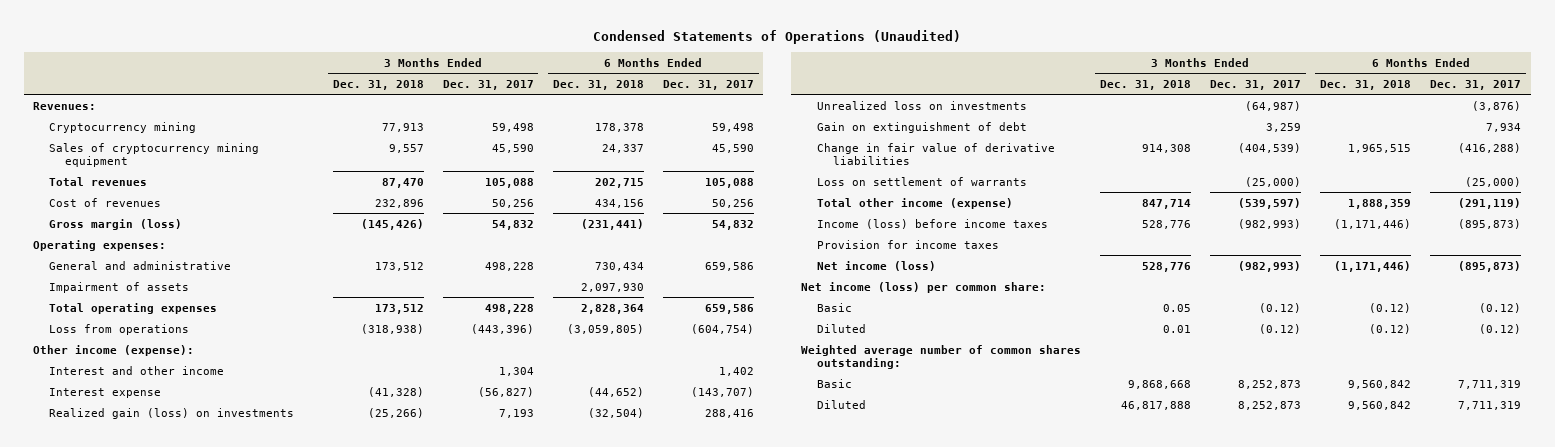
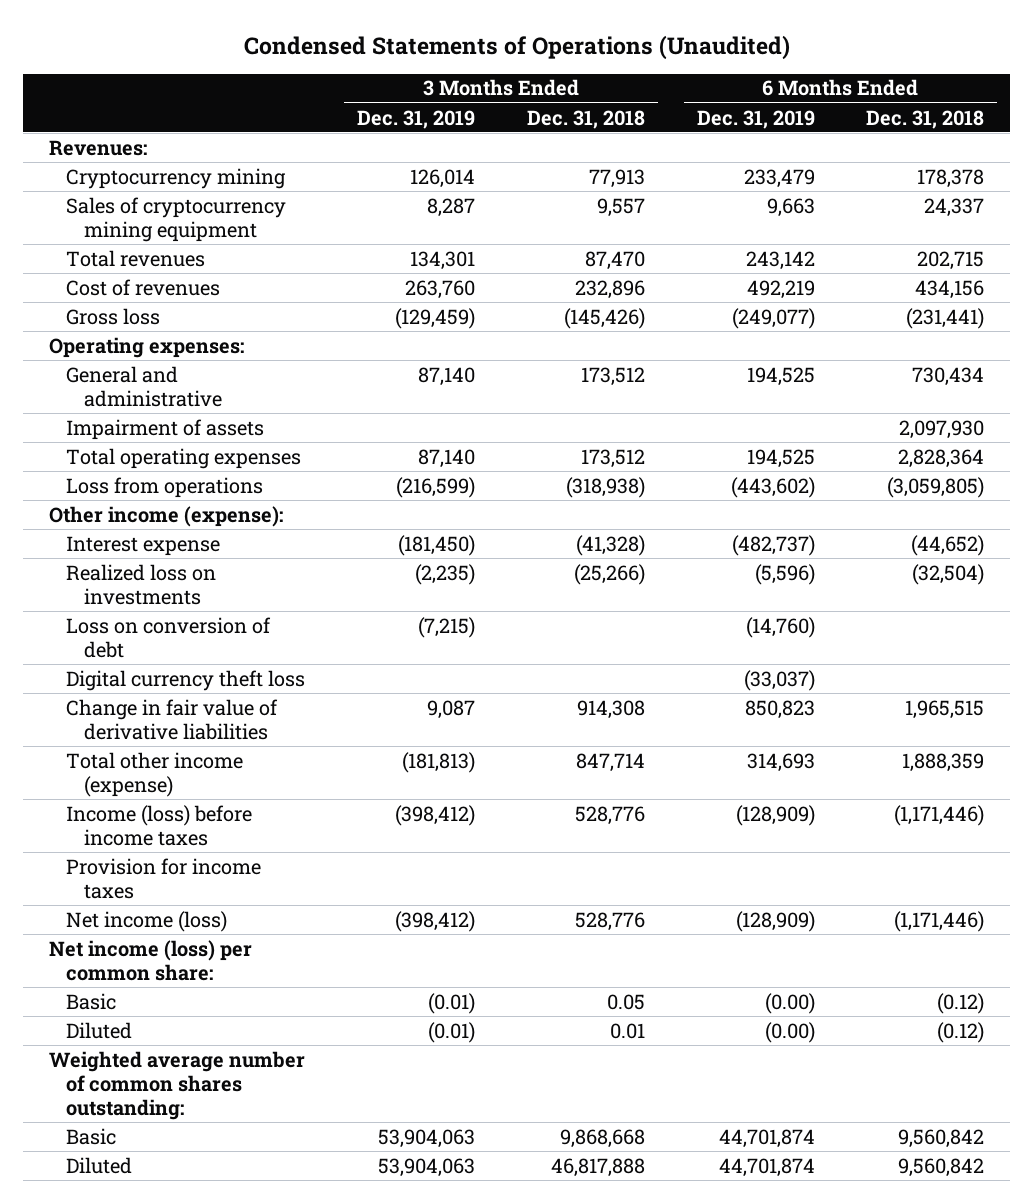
- | 3 Months Ended Dec. 31, 2018 | 3 Months Ended Dec. 31, 2017 | 6 Months Ended Dec. 31, 2018 | 6 Months Ended Dec. 31, 2017
+ | 3 Months Ended Dec. 31, 2019 | 3 Months Ended Dec. 31, 2018 | 6 Months Ended Dec. 31, 2019 | 6 Months Ended Dec. 31, 2018
- Gross margin (loss) | (145,426) | 54,832 | (231,441) | 54,832
+ Gross loss | (129,459) | (145,426) | (249,077) | (231,441)
- Interest and other income | | 1,304 | | 1,402
- Realized gain (loss) on investments | (25,266) | 7,193 | (32,504) | 288,416
- Unrealized loss on investments | | (64,987) | | (3,876)
- Gain on extinguishment of debt | | 3,259 | | 7,934
+ Realized loss on investments | (2,235) | (25,266) | (5,596) | (32,504)
+ Loss on conversion of debt | (7,215) | | (14,760) |
+ Digital currency theft loss | | | (33,037) |
- Loss on settlement of warrants | | (25,000) | | (25,000)

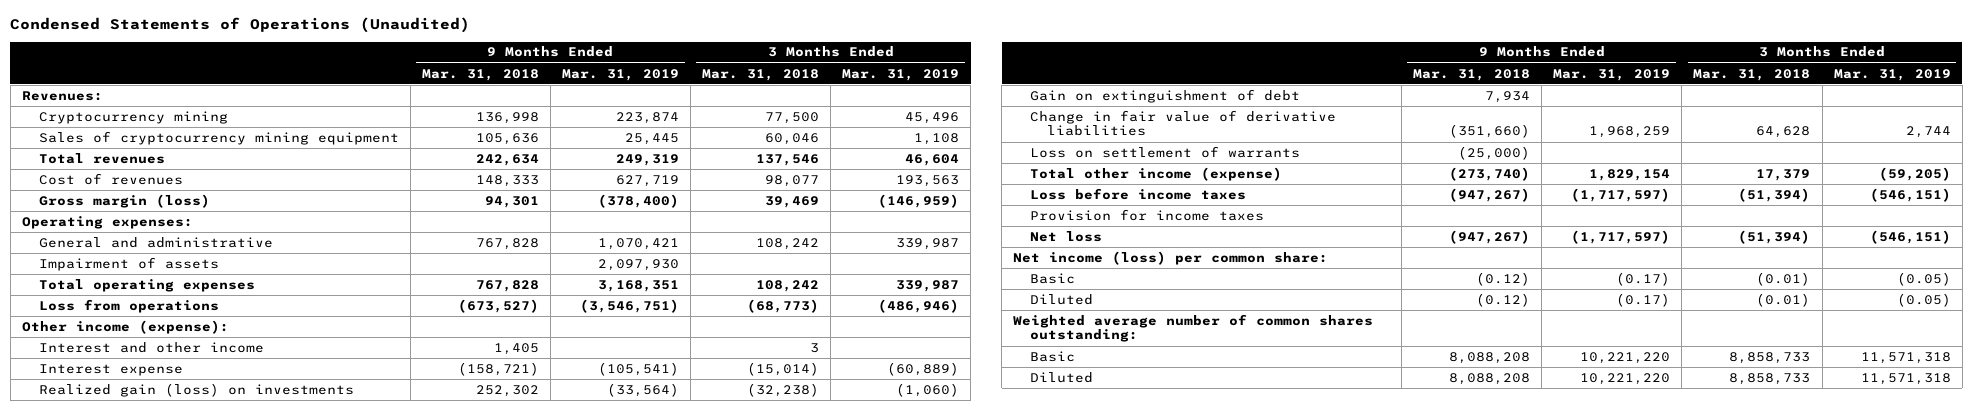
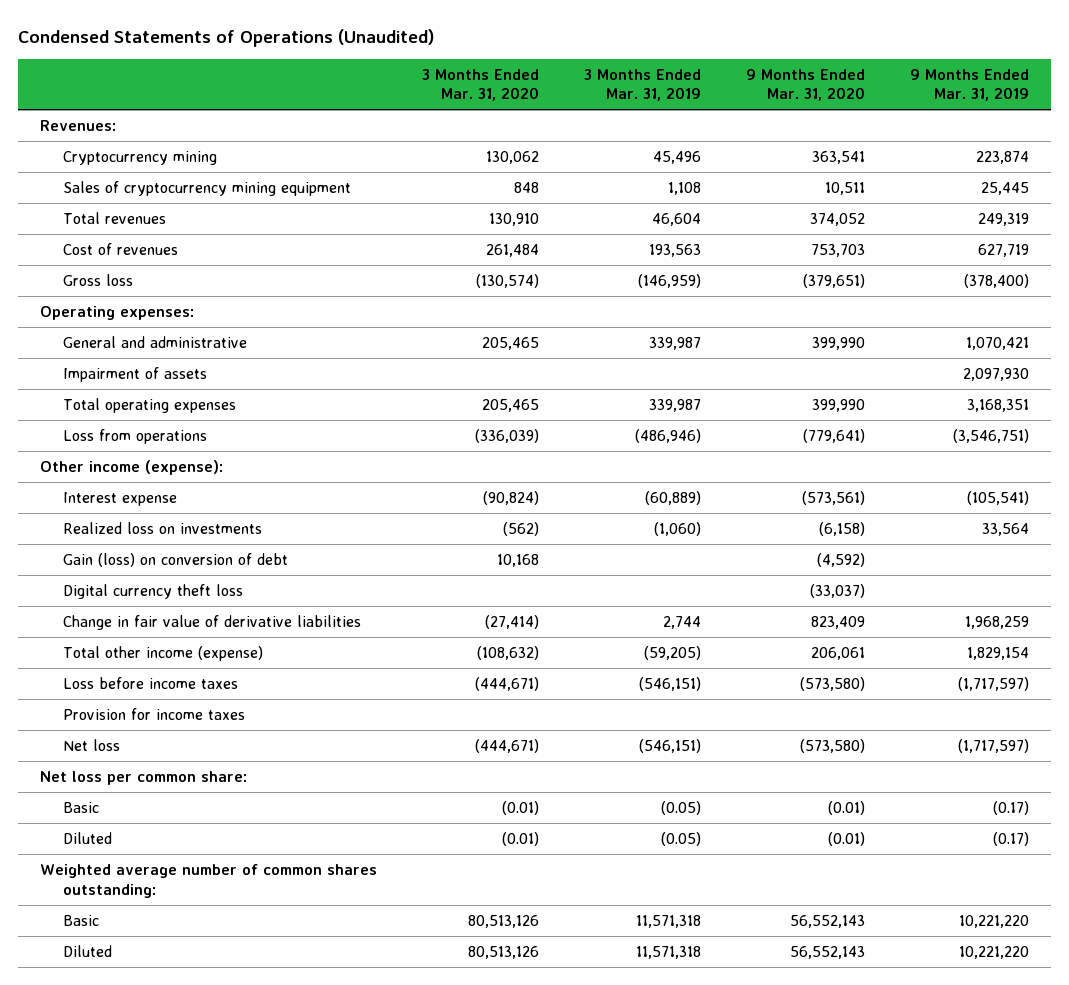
- | 9 Months Ended Mar. 31, 2018 | 9 Months Ended Mar. 31, 2019 | 3 Months Ended Mar. 31, 2018 | 3 Months Ended Mar. 31, 2019
+ | 3 Months Ended Mar. 31, 2020 | 3 Months Ended Mar. 31, 2019 | 9 Months Ended Mar. 31, 2020 | 9 Months Ended Mar. 31, 2019
- Gross margin (loss) | 94,301 | (378,400) | 39,469 | (146,959)
+ Gross loss | (130,574) | (146,959) | (379,651) | (378,400)
- Interest and other income | 1,405 | | 3 |
- Realized gain (loss) on investments | 252,302 | (33,564) | (32,238) | (1,060)
- Gain on extinguishment of debt | 7,934 | | |
+ Realized loss on investments | (562) | (1,060) | (6,158) | 33,564
+ Gain (loss) on conversion of debt | 10,168 | | (4,592) |
+ Digital currency theft loss | | | (33,037) |
- Loss on settlement of warrants | (25,000) | | |
- Net income (loss) per common share:
+ Net loss per common share:

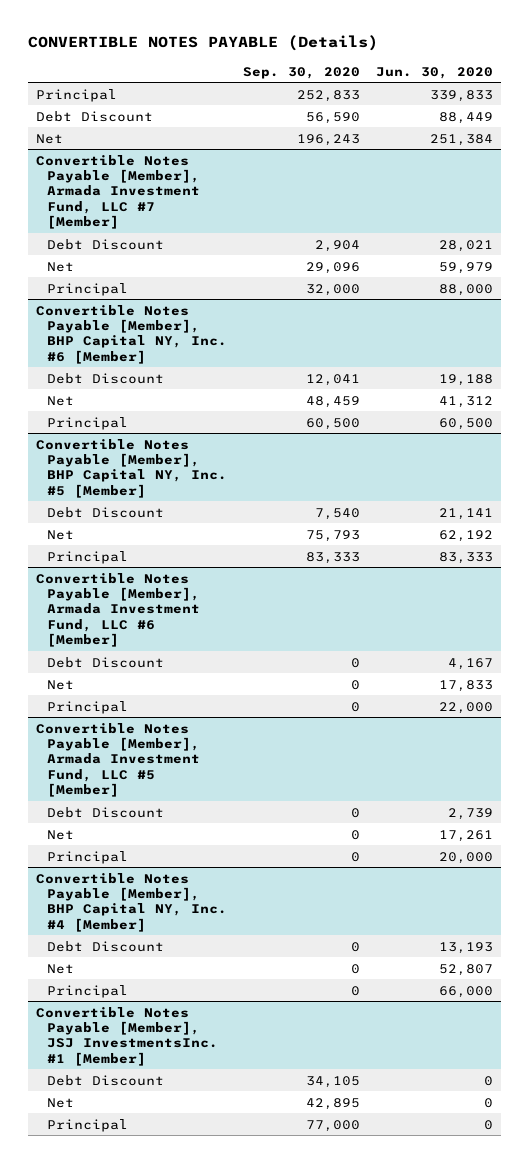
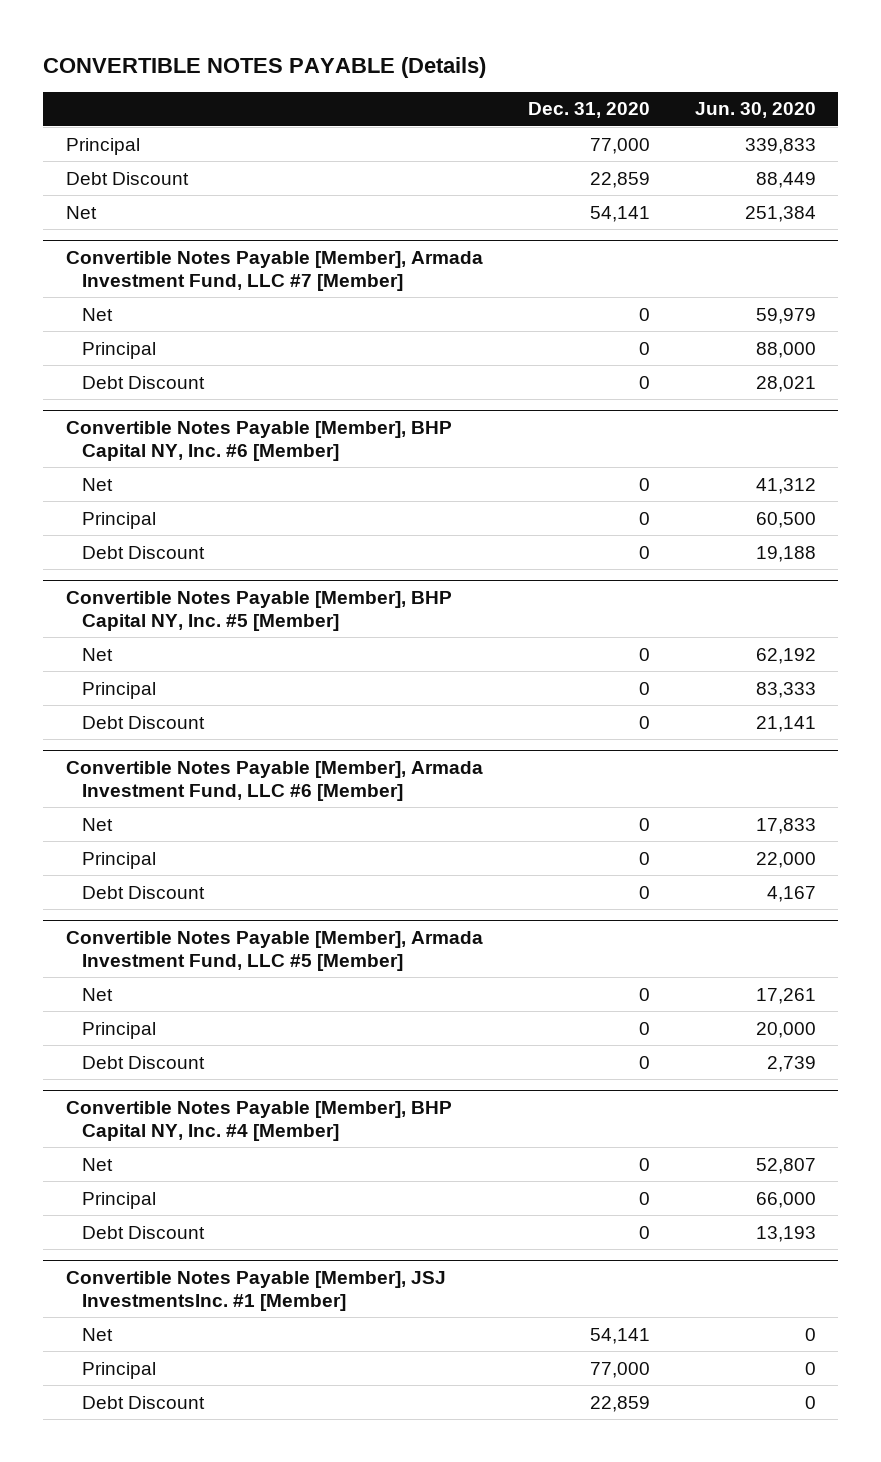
- | Sep. 30, 2020 | Jun. 30, 2020
+ | Dec. 31, 2020 | Jun. 30, 2020
@ Convertible Notes Payable [Member], Armada Investment Fund, LLC #7 [Member]
moved down: Debt Discount | 0 | 28,021
@ Convertible Notes Payable [Member], BHP Capital NY, Inc. #6 [Member]
moved down: Debt Discount | 0 | 19,188
@ Convertible Notes Payable [Member], BHP Capital NY, Inc. #5 [Member]
moved down: Debt Discount | 0 | 21,141
@ Convertible Notes Payable [Member], Armada Investment Fund, LLC #6 [Member]
moved down: Debt Discount | 0 | 4,167
@ Convertible Notes Payable [Member], Armada Investment Fund, LLC #5 [Member]
moved down: Debt Discount | 0 | 2,739
@ Convertible Notes Payable [Member], BHP Capital NY, Inc. #4 [Member]
moved down: Debt Discount | 0 | 13,193
@ Convertible Notes Payable [Member], JSJ InvestmentsInc. #1 [Member]
moved down: Debt Discount | 22,859 | 0

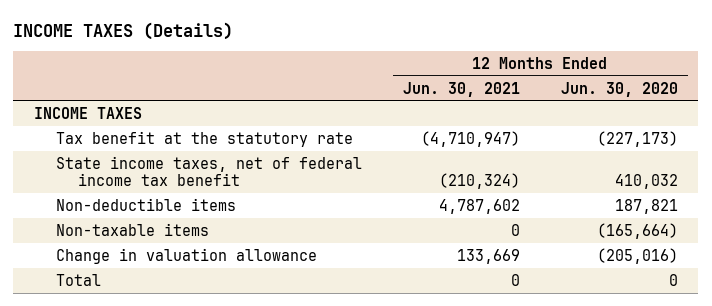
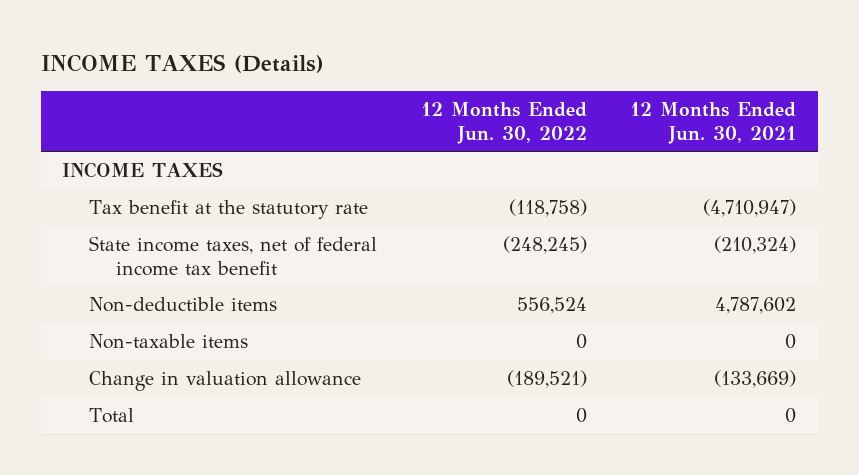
- | 12 Months Ended Jun. 30, 2021 | 12 Months Ended Jun. 30, 2020
+ | 12 Months Ended Jun. 30, 2022 | 12 Months Ended Jun. 30, 2021
- Change in valuation allowance | 133,669 | (205,016)
+ Change in valuation allowance | (189,521) | (133,669)

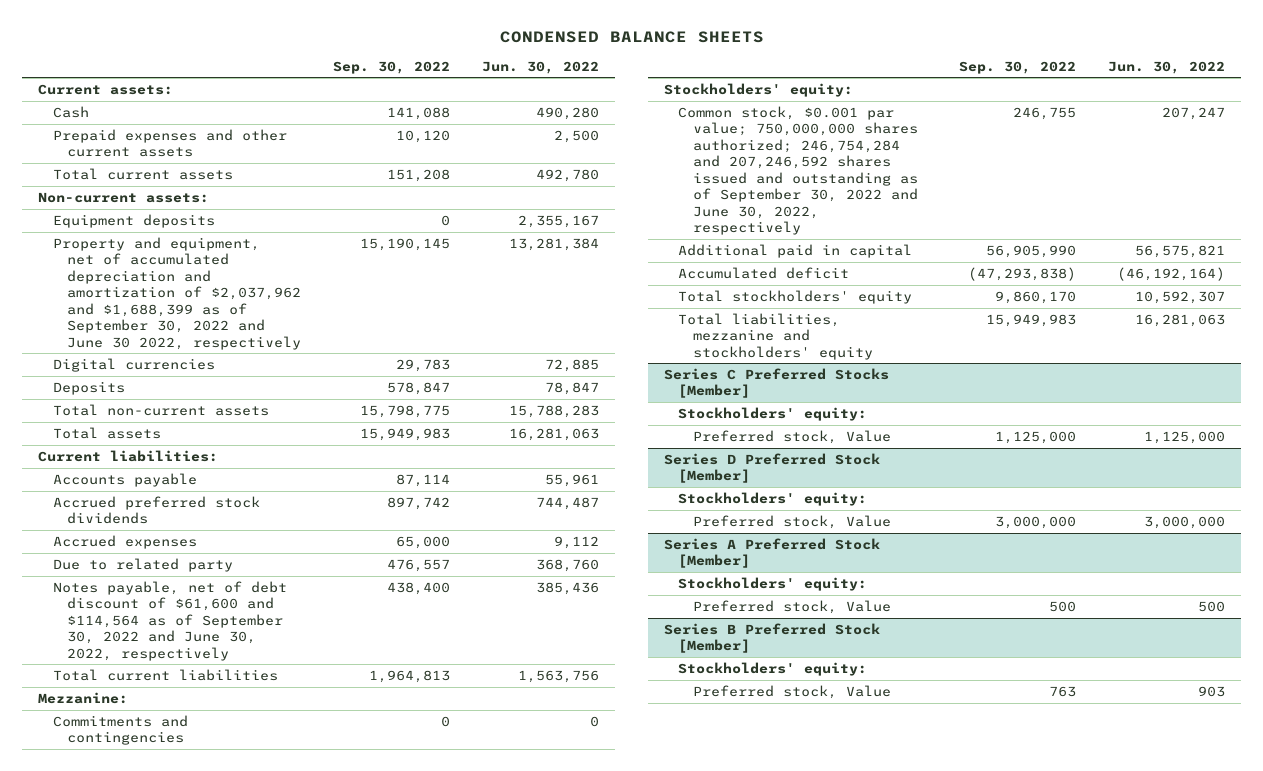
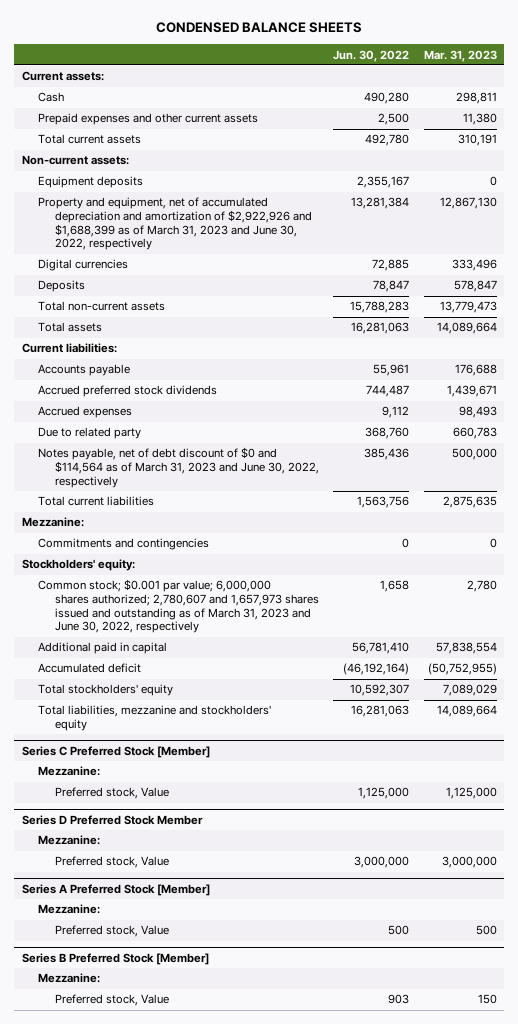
- | Sep. 30, 2022 | Jun. 30, 2022
+ | Jun. 30, 2022 | Mar. 31, 2023
- Property and equipment, net of accumulated depreciation and amortization of $2,037,962 and $1,688,399 as of September 30, 2022 and June 30 2022, respectively | 15,190,145 | 13,281,384
+ Property and equipment, net of accumulated depreciation and amortization of $2,922,926 and $1,688,399 as of March 31, 2023 and June 30, 2022, respectively | 13,281,384 | 12,867,130
- Notes payable, net of debt discount of $61,600 and $114,564 as of September 30, 2022 and June 30, 2022, respectively | 438,400 | 385,436
+ Notes payable, net of debt discount of $0 and $114,564 as of March 31, 2023 and June 30, 2022, respectively | 385,436 | 500,000
- Common stock, $0.001 par value; 750,000,000 shares authorized; 246,754,284 and 207,246,592 shares issued and outstanding as of September 30, 2022 and June 30, 2022, respectively | 246,755 | 207,247
- Additional paid in capital | 56,905,990 | 56,575,821
+ Common stock; $0.001 par value; 6,000,000 shares authorized; 2,780,607 and 1,657,973 shares issued and outstanding as of March 31, 2023 and June 30, 2022, respectively | 1,658 | 2,780
+ Additional paid in capital | 56,781,410 | 57,838,554
- Series C Preferred Stocks [Member]
- Stockholders' equity:
+ Series C Preferred Stock [Member]
+ Mezzanine:
- Series D Preferred Stock [Member]
- Stockholders' equity:
+ Series D Preferred Stock Member
+ Mezzanine:
@ Series A Preferred Stock [Member]
- Stockholders' equity:
+ Mezzanine:
@ Series B Preferred Stock [Member]
- Stockholders' equity:
+ Mezzanine:

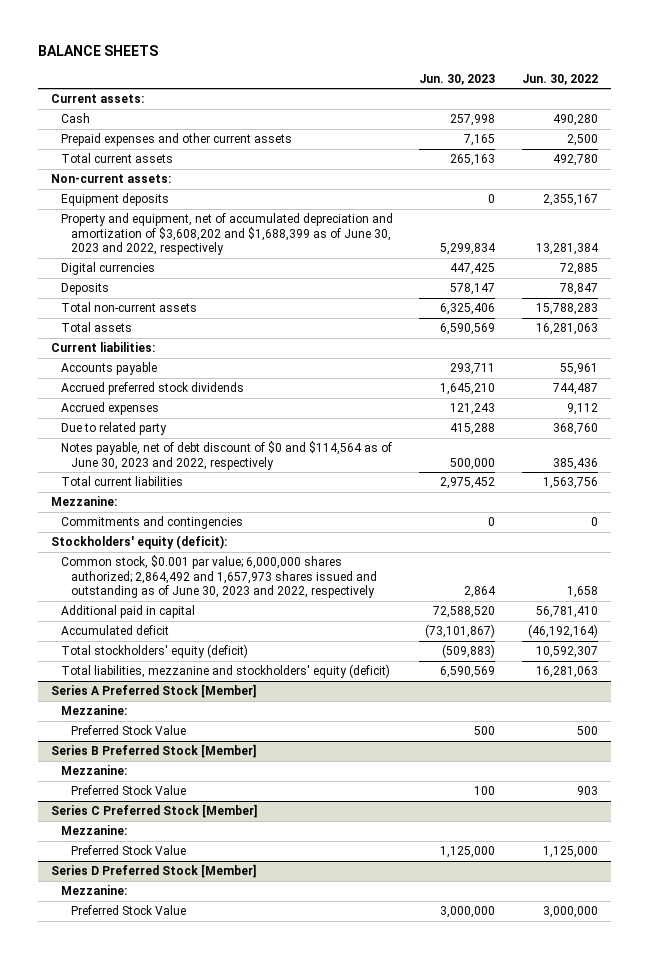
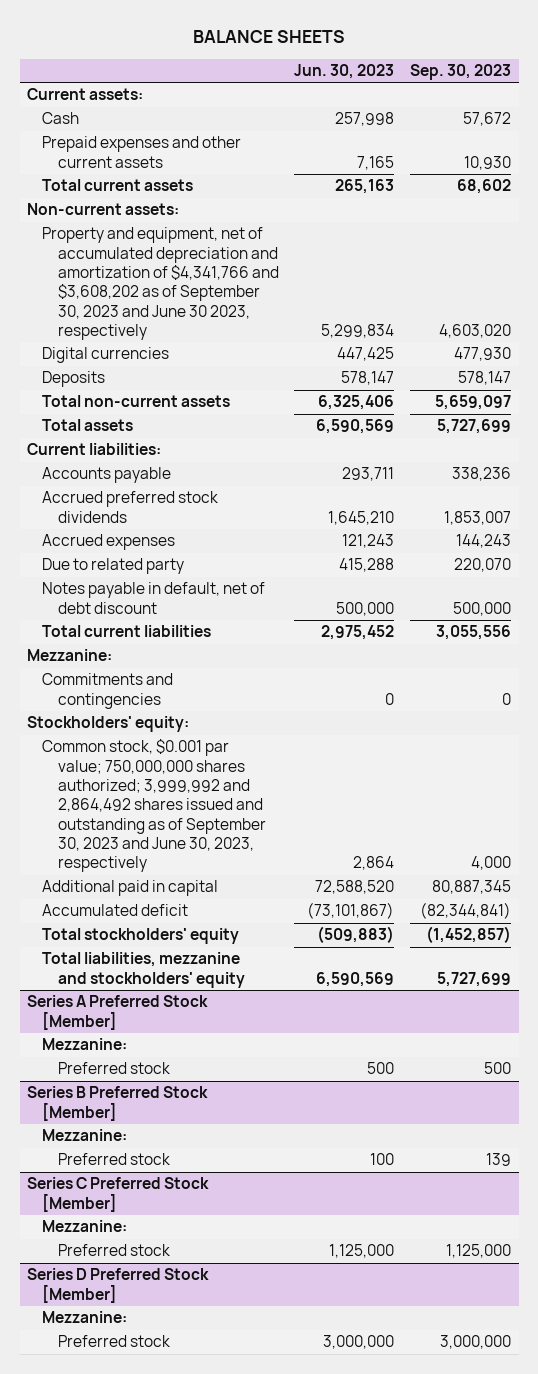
- | Jun. 30, 2023 | Jun. 30, 2022
+ | Jun. 30, 2023 | Sep. 30, 2023
- Equipment deposits | 0 | 2,355,167
- Property and equipment, net of accumulated depreciation and amortization of $3,608,202 and $1,688,399 as of June 30, 2023 and 2022, respectively | 5,299,834 | 13,281,384
+ Property and equipment, net of accumulated depreciation and amortization of $4,341,766 and $3,608,202 as of September 30, 2023 and June 30 2023, respectively | 5,299,834 | 4,603,020
- Notes payable, net of debt discount of $0 and $114,564 as of June 30, 2023 and 2022, respectively | 500,000 | 385,436
+ Notes payable in default, net of debt discount | 500,000 | 500,000
- Stockholders' equity (deficit):
- Common stock, $0.001 par value; 6,000,000 shares authorized; 2,864,492 and 1,657,973 shares issued and outstanding as of June 30, 2023 and 2022, respectively | 2,864 | 1,658
+ Stockholders' equity:
+ Common stock, $0.001 par value; 750,000,000 shares authorized; 3,999,992 and 2,864,492 shares issued and outstanding as of September 30, 2023 and June 30, 2023, respectively | 2,864 | 4,000
- Total stockholders' equity (deficit) | (509,883) | 10,592,307
- Total liabilities, mezzanine and stockholders' equity (deficit) | 6,590,569 | 16,281,063
+ Total stockholders' equity | (509,883) | (1,452,857)
+ Total liabilities, mezzanine and stockholders' equity | 6,590,569 | 5,727,699
@ Series A Preferred Stock [Member]
- Preferred Stock Value | 500 | 500
+ Preferred stock | 500 | 500
@ Series B Preferred Stock [Member]
- Preferred Stock Value | 100 | 903
+ Preferred stock | 100 | 139
@ Series C Preferred Stock [Member]
- Preferred Stock Value | 1,125,000 | 1,125,000
+ Preferred stock | 1,125,000 | 1,125,000
@ Series D Preferred Stock [Member]
- Preferred Stock Value | 3,000,000 | 3,000,000
+ Preferred stock | 3,000,000 | 3,000,000

